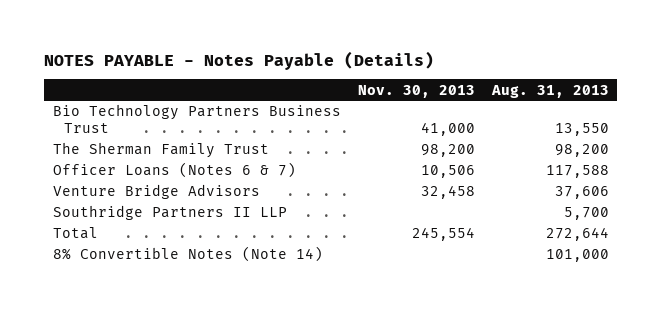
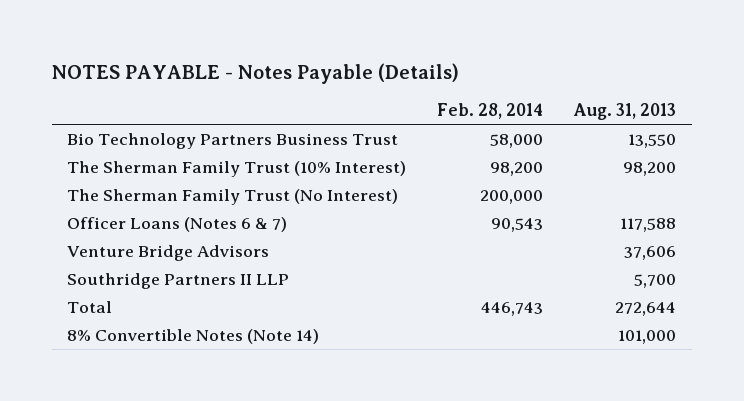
- | Nov. 30, 2013 | Aug. 31, 2013
+ | Feb. 28, 2014 | Aug. 31, 2013
- The Sherman Family Trust | 98,200 | 98,200
+ The Sherman Family Trust (10% Interest) | 98,200 | 98,200
+ The Sherman Family Trust (No Interest) | 200,000 |

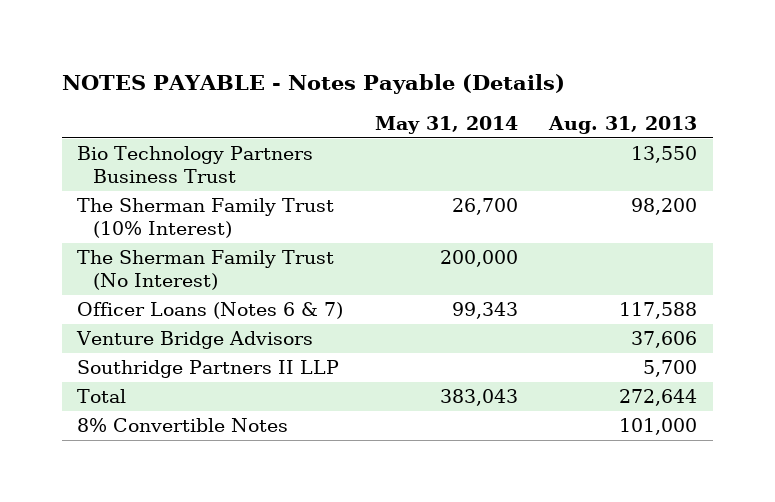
- | Feb. 28, 2014 | Aug. 31, 2013
+ | May 31, 2014 | Aug. 31, 2013
- 8% Convertible Notes (Note 14) | | 101,000
+ 8% Convertible Notes | | 101,000

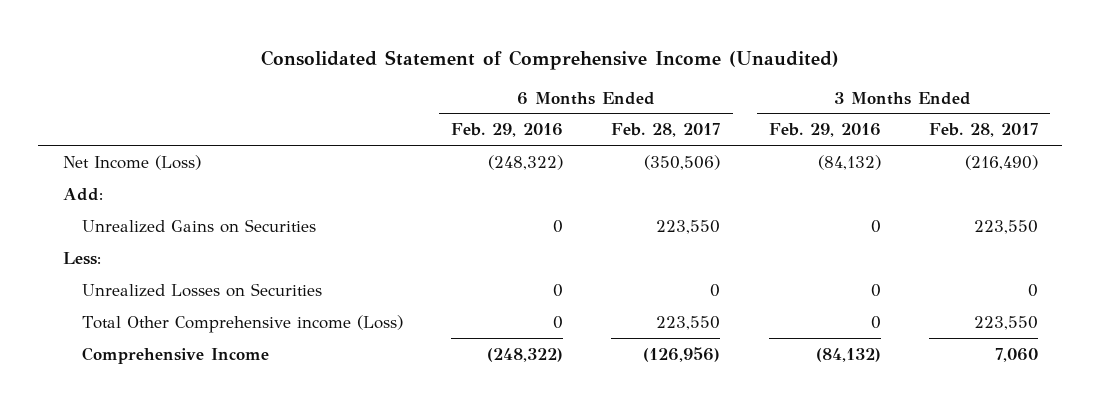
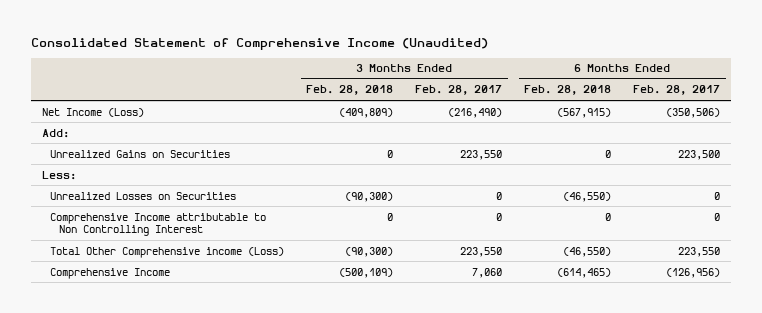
- | 6 Months Ended Feb. 29, 2016 | 6 Months Ended Feb. 28, 2017 | 3 Months Ended Feb. 29, 2016 | 3 Months Ended Feb. 28, 2017
+ | 3 Months Ended Feb. 28, 2018 | 3 Months Ended Feb. 28, 2017 | 6 Months Ended Feb. 28, 2018 | 6 Months Ended Feb. 28, 2017
- Unrealized Gains on Securities | 0 | 223,550 | 0 | 223,550
+ Unrealized Gains on Securities | 0 | 223,550 | 0 | 223,500
+ Comprehensive Income attributable to Non Controlling Interest | 0 | 0 | 0 | 0

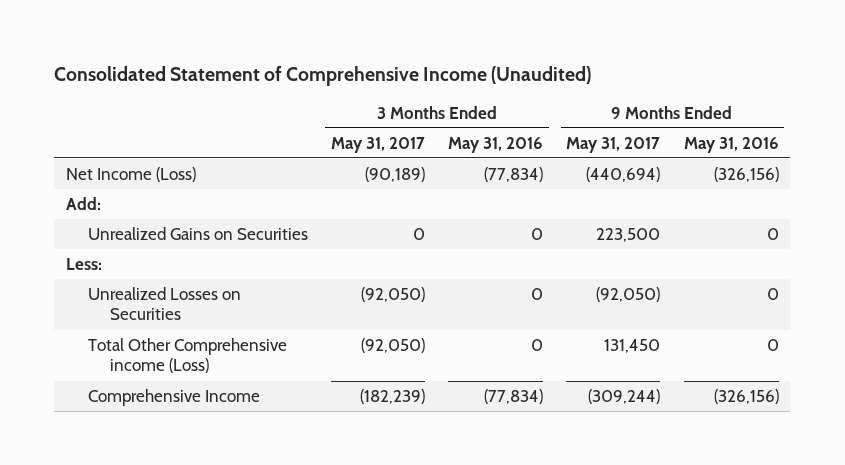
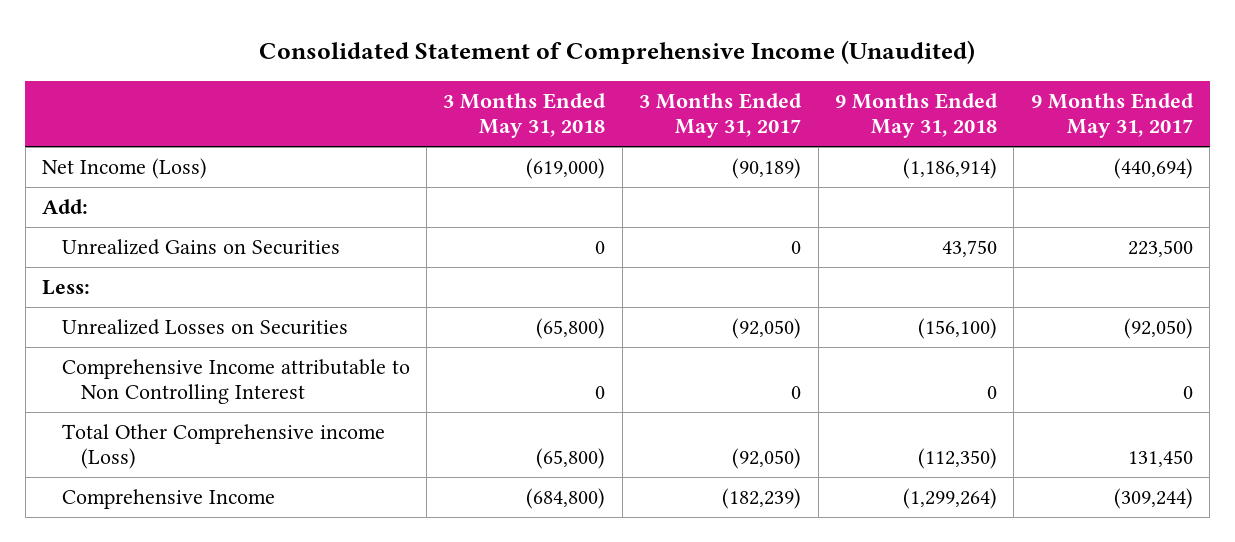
- | 3 Months Ended May 31, 2017 | 3 Months Ended May 31, 2016 | 9 Months Ended May 31, 2017 | 9 Months Ended May 31, 2016
+ | 3 Months Ended May 31, 2018 | 3 Months Ended May 31, 2017 | 9 Months Ended May 31, 2018 | 9 Months Ended May 31, 2017
+ Comprehensive Income attributable to Non Controlling Interest | 0 | 0 | 0 | 0

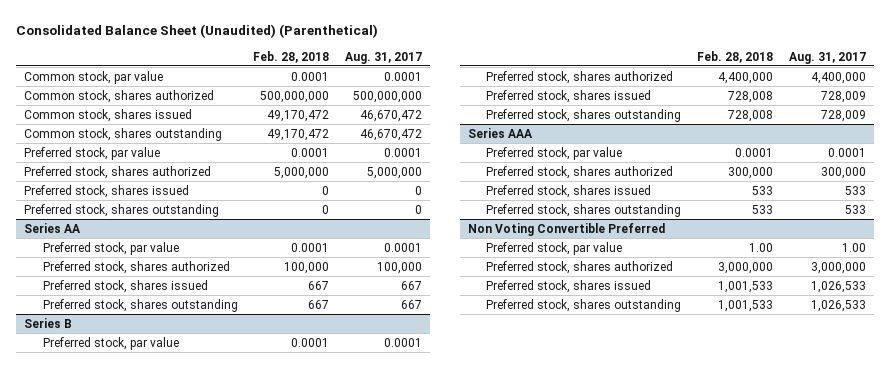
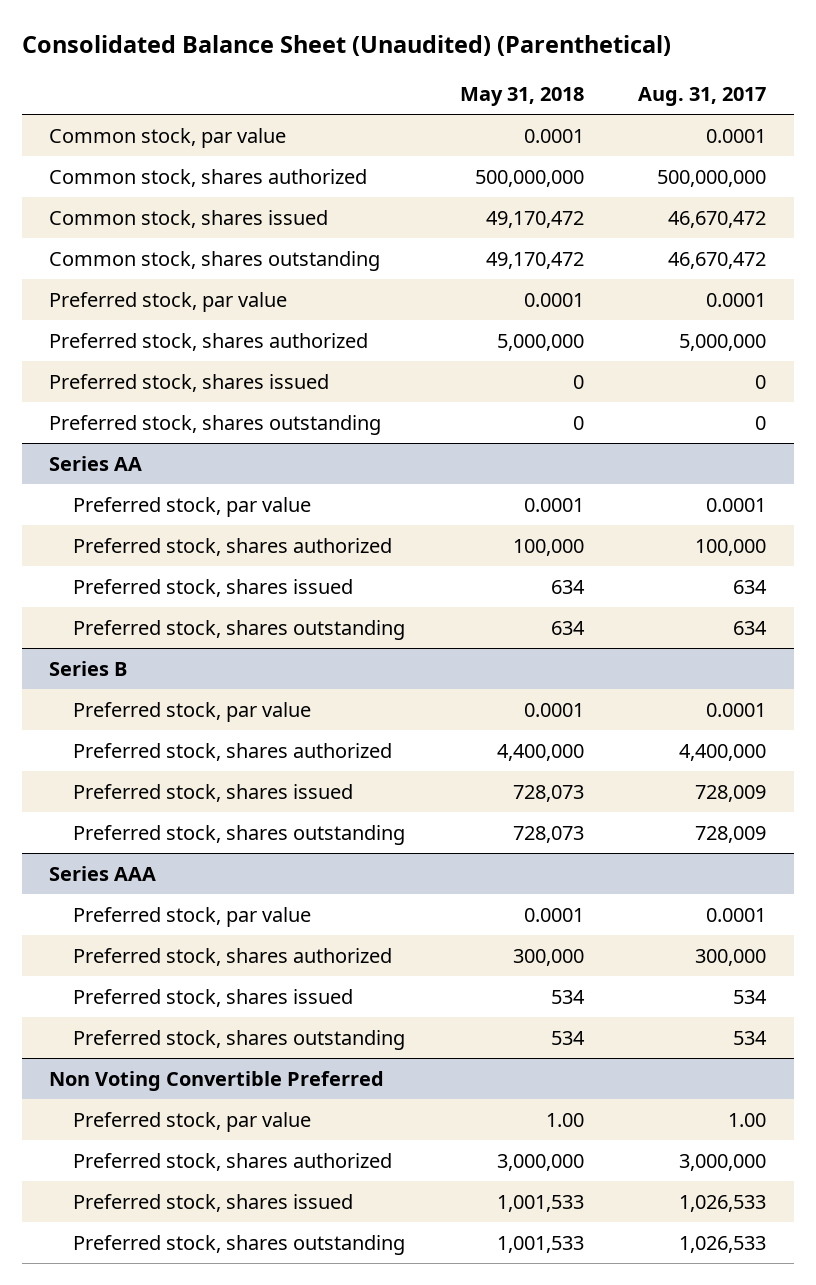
- | Feb. 28, 2018 | Aug. 31, 2017
+ | May 31, 2018 | Aug. 31, 2017
@ Series AA
- Preferred stock, shares issued | 667 | 667
- Preferred stock, shares outstanding | 667 | 667
+ Preferred stock, shares issued | 634 | 634
+ Preferred stock, shares outstanding | 634 | 634
@ Series AAA
- Preferred stock, shares issued | 533 | 533
- Preferred stock, shares outstanding | 533 | 533
+ Preferred stock, shares issued | 534 | 534
+ Preferred stock, shares outstanding | 534 | 534

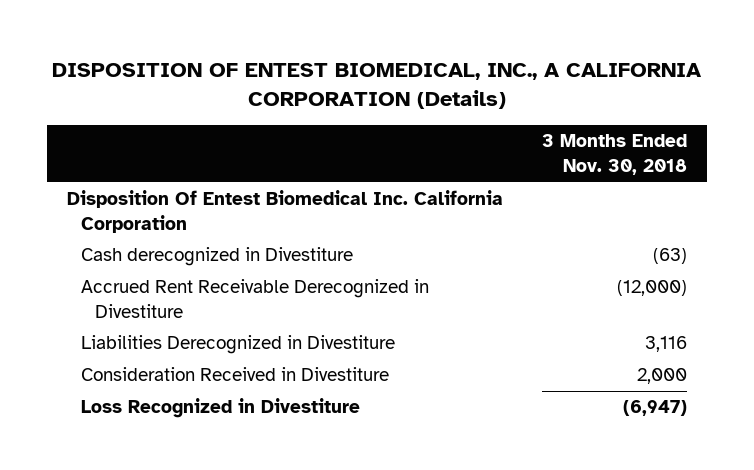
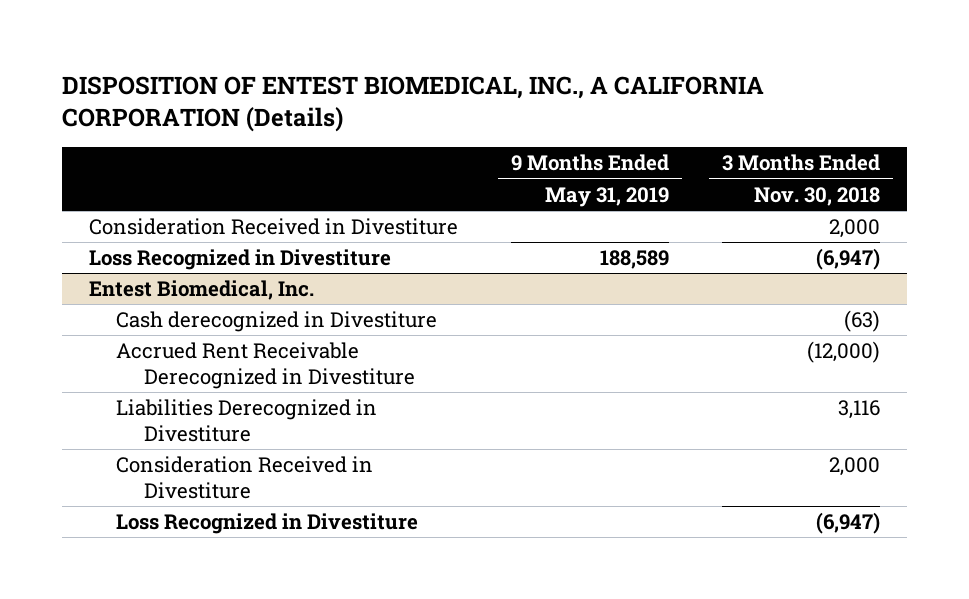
- | 3 Months Ended Nov. 30, 2018
+ | 9 Months Ended May 31, 2019 | 3 Months Ended Nov. 30, 2018
- Disposition Of Entest Biomedical Inc. California Corporation
+ Consideration Received in Divestiture | | 2,000
+ Loss Recognized in Divestiture | 188,589 | (6,947)
+ Entest Biomedical, Inc.

